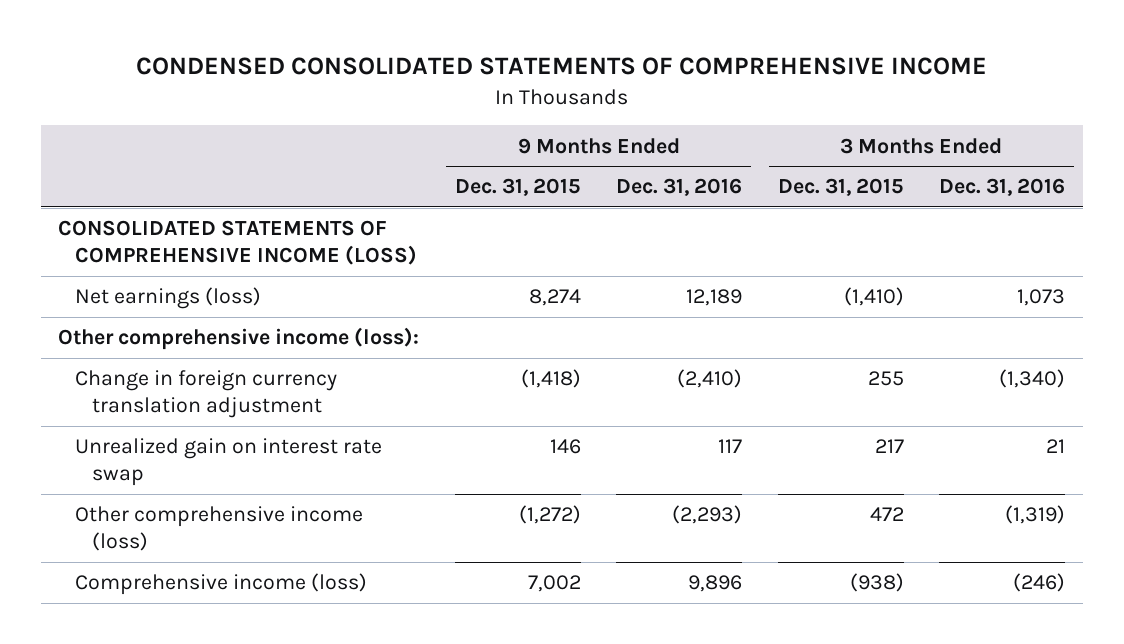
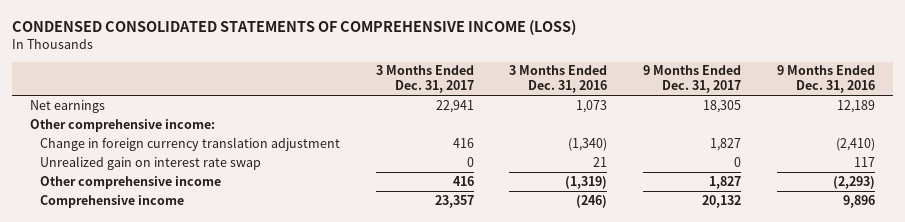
- CONDENSED CONSOLIDATED STATEMENTS OF COMPREHENSIVE INCOME
+ CONDENSED CONSOLIDATED STATEMENTS OF COMPREHENSIVE INCOME (LOSS)
- | 9 Months Ended Dec. 31, 2015 | 9 Months Ended Dec. 31, 2016 | 3 Months Ended Dec. 31, 2015 | 3 Months Ended Dec. 31, 2016
+ | 3 Months Ended Dec. 31, 2017 | 3 Months Ended Dec. 31, 2016 | 9 Months Ended Dec. 31, 2017 | 9 Months Ended Dec. 31, 2016
- CONSOLIDATED STATEMENTS OF COMPREHENSIVE INCOME (LOSS)
- Net earnings (loss) | 8,274 | 12,189 | (1,410) | 1,073
- Other comprehensive income (loss):
+ Net earnings | 22,941 | 1,073 | 18,305 | 12,189
+ Other comprehensive income:
- Other comprehensive income (loss) | (1,272) | (2,293) | 472 | (1,319)
- Comprehensive income (loss) | 7,002 | 9,896 | (938) | (246)
+ Other comprehensive income | 416 | (1,319) | 1,827 | (2,293)
+ Comprehensive income | 23,357 | (246) | 20,132 | 9,896

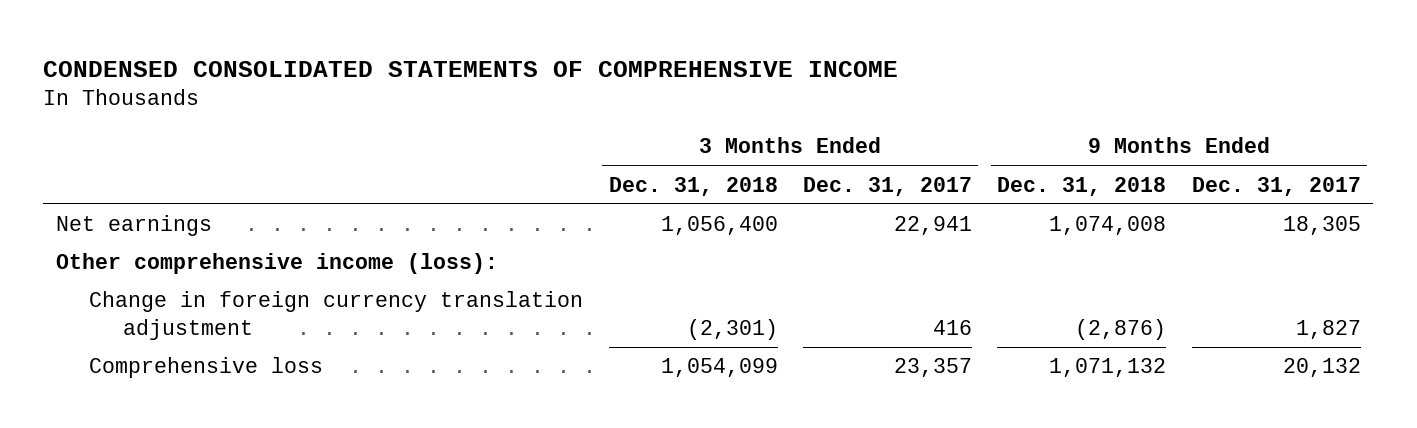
- CONDENSED CONSOLIDATED STATEMENTS OF COMPREHENSIVE INCOME (LOSS)
+ CONDENSED CONSOLIDATED STATEMENTS OF COMPREHENSIVE INCOME
- | 3 Months Ended Dec. 31, 2017 | 3 Months Ended Dec. 31, 2016 | 9 Months Ended Dec. 31, 2017 | 9 Months Ended Dec. 31, 2016
+ | 3 Months Ended Dec. 31, 2018 | 3 Months Ended Dec. 31, 2017 | 9 Months Ended Dec. 31, 2018 | 9 Months Ended Dec. 31, 2017
- Other comprehensive income:
+ Other comprehensive income (loss):
- Unrealized gain on interest rate swap | 0 | 21 | 0 | 117
- Other comprehensive income | 416 | (1,319) | 1,827 | (2,293)
- Comprehensive income | 23,357 | (246) | 20,132 | 9,896
+ Comprehensive loss | 1,054,099 | 23,357 | 1,071,132 | 20,132

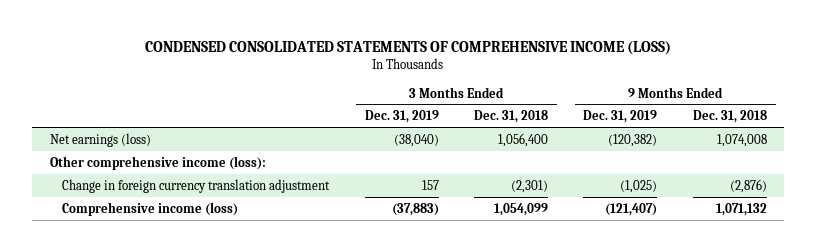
- CONDENSED CONSOLIDATED STATEMENTS OF COMPREHENSIVE INCOME
+ CONDENSED CONSOLIDATED STATEMENTS OF COMPREHENSIVE INCOME (LOSS)
- | 3 Months Ended Dec. 31, 2018 | 3 Months Ended Dec. 31, 2017 | 9 Months Ended Dec. 31, 2018 | 9 Months Ended Dec. 31, 2017
+ | 3 Months Ended Dec. 31, 2019 | 3 Months Ended Dec. 31, 2018 | 9 Months Ended Dec. 31, 2019 | 9 Months Ended Dec. 31, 2018
- Net earnings | 1,056,400 | 22,941 | 1,074,008 | 18,305
+ Net earnings (loss) | (38,040) | 1,056,400 | (120,382) | 1,074,008
- Comprehensive loss | 1,054,099 | 23,357 | 1,071,132 | 20,132
+ Comprehensive income (loss) | (37,883) | 1,054,099 | (121,407) | 1,071,132

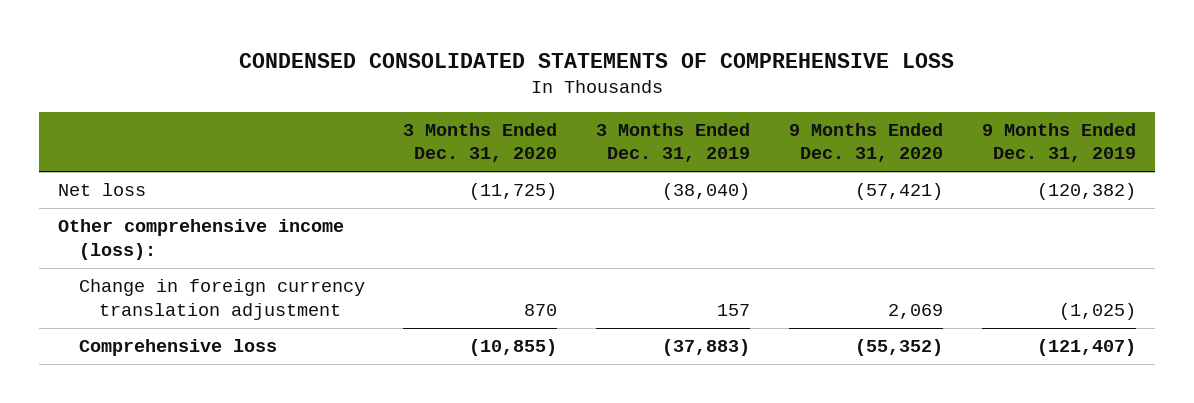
- CONDENSED CONSOLIDATED STATEMENTS OF COMPREHENSIVE INCOME (LOSS)
+ CONDENSED CONSOLIDATED STATEMENTS OF COMPREHENSIVE LOSS
- | 3 Months Ended Dec. 31, 2019 | 3 Months Ended Dec. 31, 2018 | 9 Months Ended Dec. 31, 2019 | 9 Months Ended Dec. 31, 2018
+ | 3 Months Ended Dec. 31, 2020 | 3 Months Ended Dec. 31, 2019 | 9 Months Ended Dec. 31, 2020 | 9 Months Ended Dec. 31, 2019
- Net earnings (loss) | (38,040) | 1,056,400 | (120,382) | 1,074,008
+ Net loss | (11,725) | (38,040) | (57,421) | (120,382)
- Comprehensive income (loss) | (37,883) | 1,054,099 | (121,407) | 1,071,132
+ Comprehensive loss | (10,855) | (37,883) | (55,352) | (121,407)

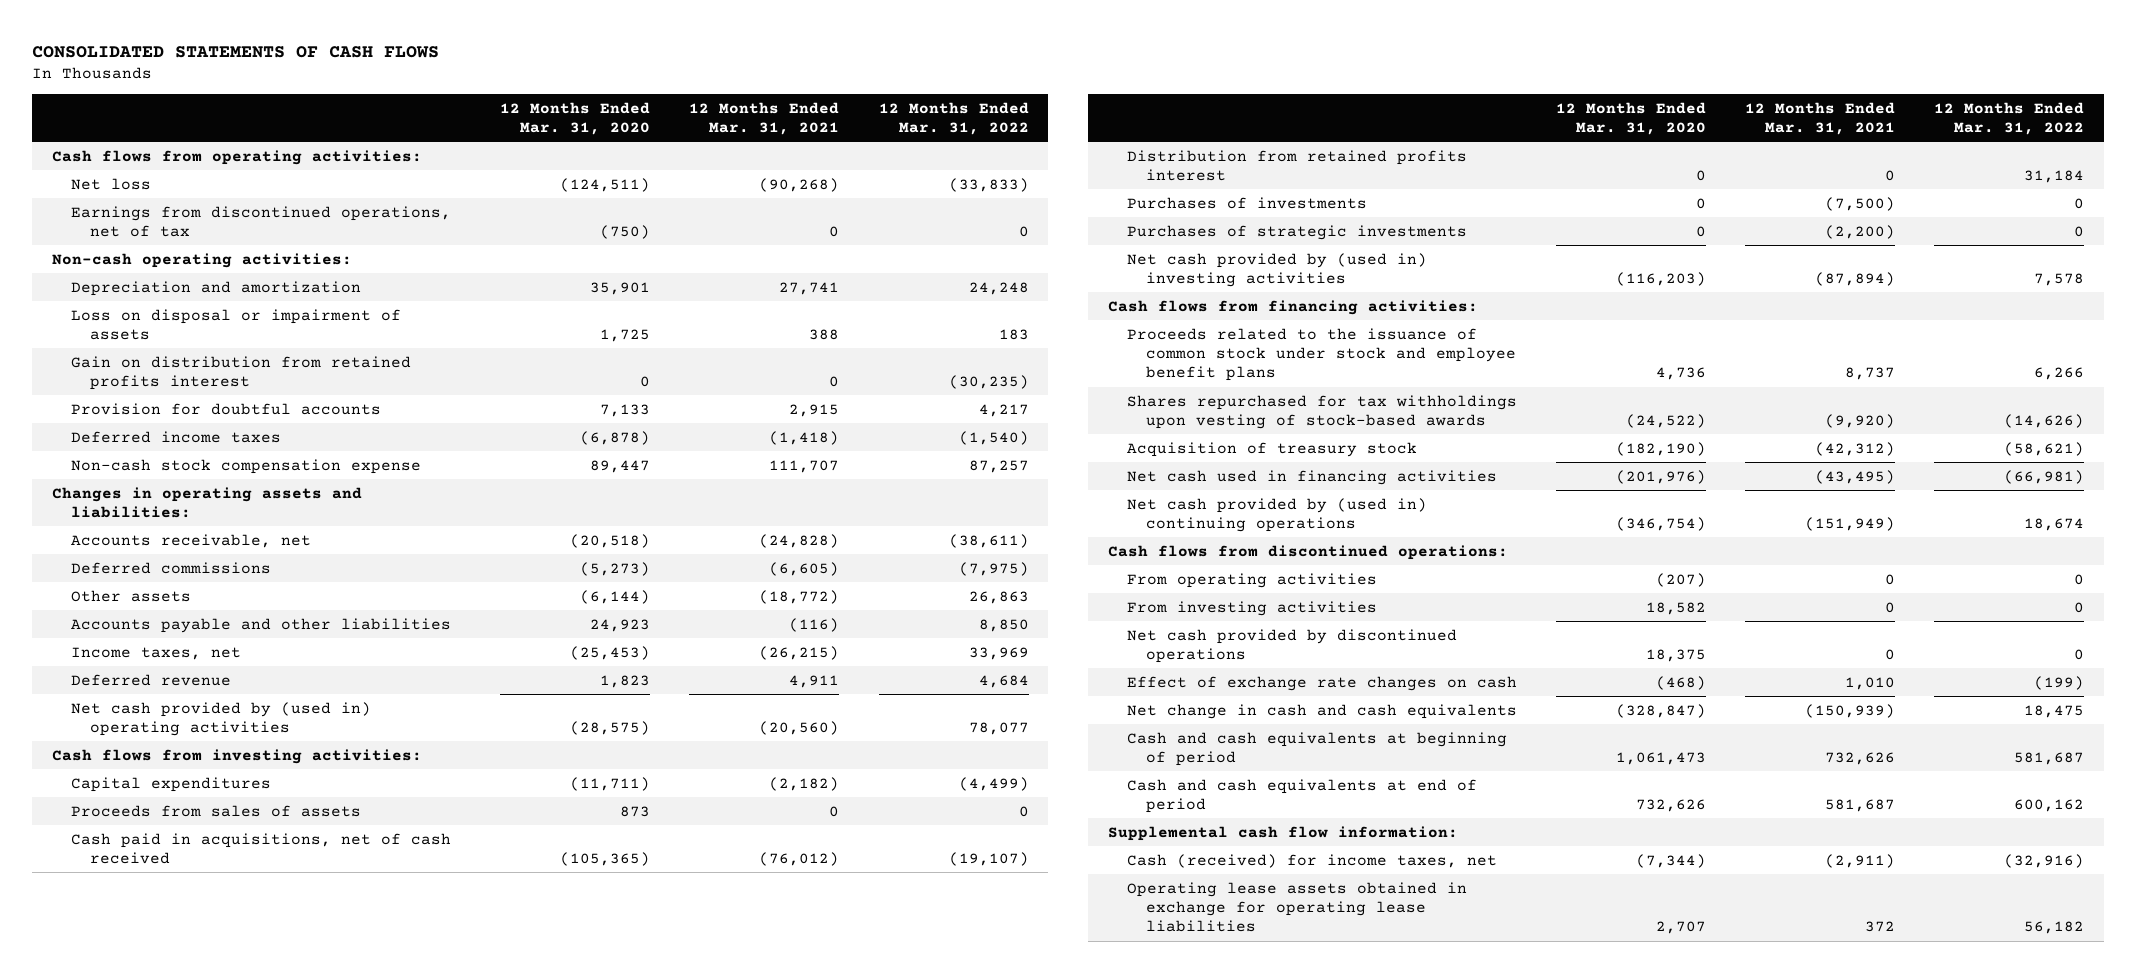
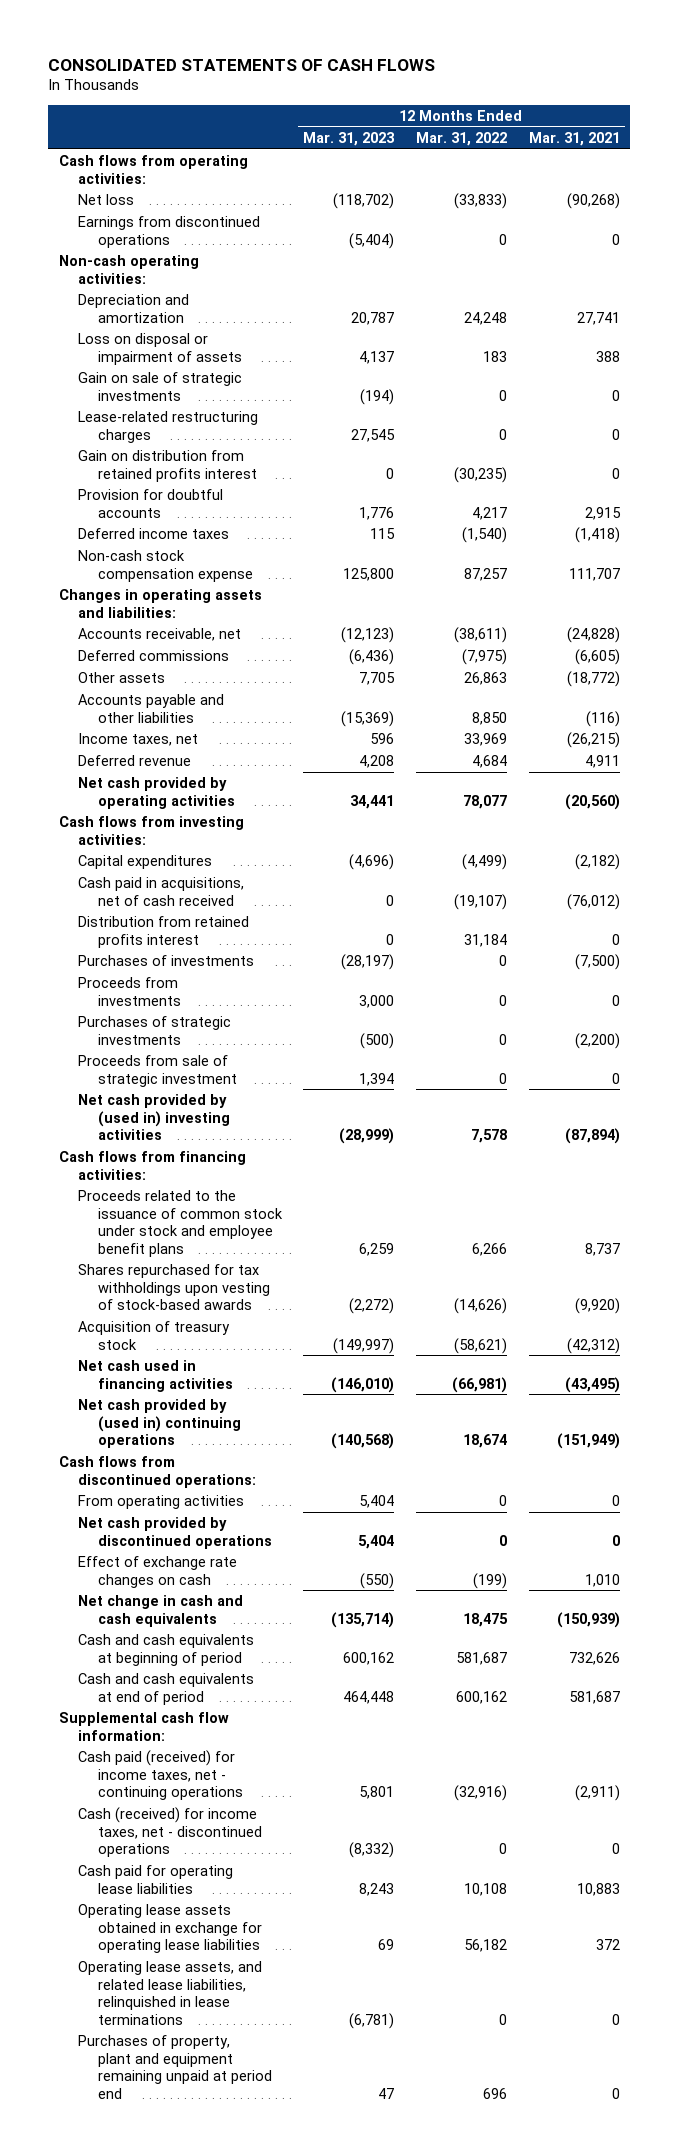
- | 12 Months Ended Mar. 31, 2020 | 12 Months Ended Mar. 31, 2021 | 12 Months Ended Mar. 31, 2022
+ | 12 Months Ended Mar. 31, 2023 | 12 Months Ended Mar. 31, 2022 | 12 Months Ended Mar. 31, 2021
- Earnings from discontinued operations, net of tax | (750) | 0 | 0
+ Earnings from discontinued operations | (5,404) | 0 | 0
+ Gain on sale of strategic investments | (194) | 0 | 0
+ Lease-related restructuring charges | 27,545 | 0 | 0
- Net cash provided by (used in) operating activities | (28,575) | (20,560) | 78,077
+ Net cash provided by operating activities | 34,441 | 78,077 | (20,560)
- Proceeds from sales of assets | 873 | 0 | 0
+ Proceeds from investments | 3,000 | 0 | 0
+ Proceeds from sale of strategic investment | 1,394 | 0 | 0
- From investing activities | 18,582 | 0 | 0
- Cash (received) for income taxes, net | (7,344) | (2,911) | (32,916)
+ Cash paid (received) for income taxes, net - continuing operations | 5,801 | (32,916) | (2,911)
+ Cash (received) for income taxes, net - discontinued operations | (8,332) | 0 | 0
+ Cash paid for operating lease liabilities | 8,243 | 10,108 | 10,883
+ Operating lease assets, and related lease liabilities, relinquished in lease terminations | (6,781) | 0 | 0
+ Purchases of property, plant and equipment remaining unpaid at period end | 47 | 696 | 0

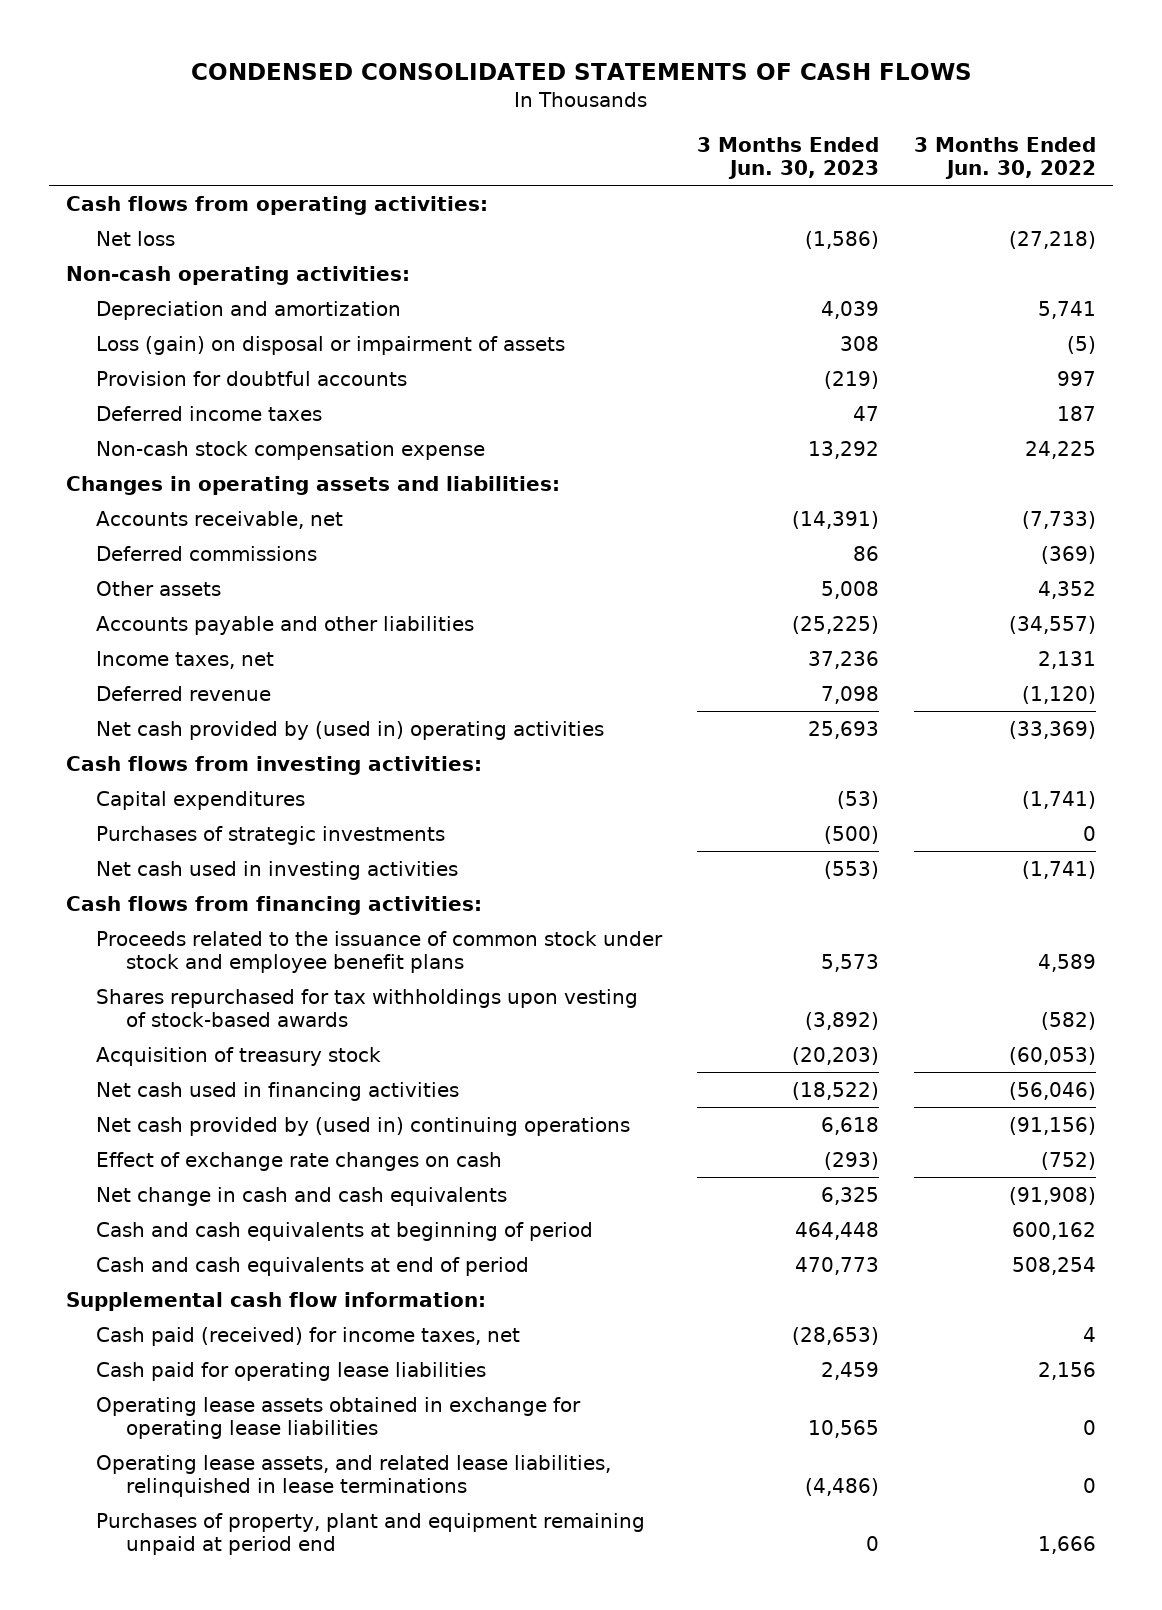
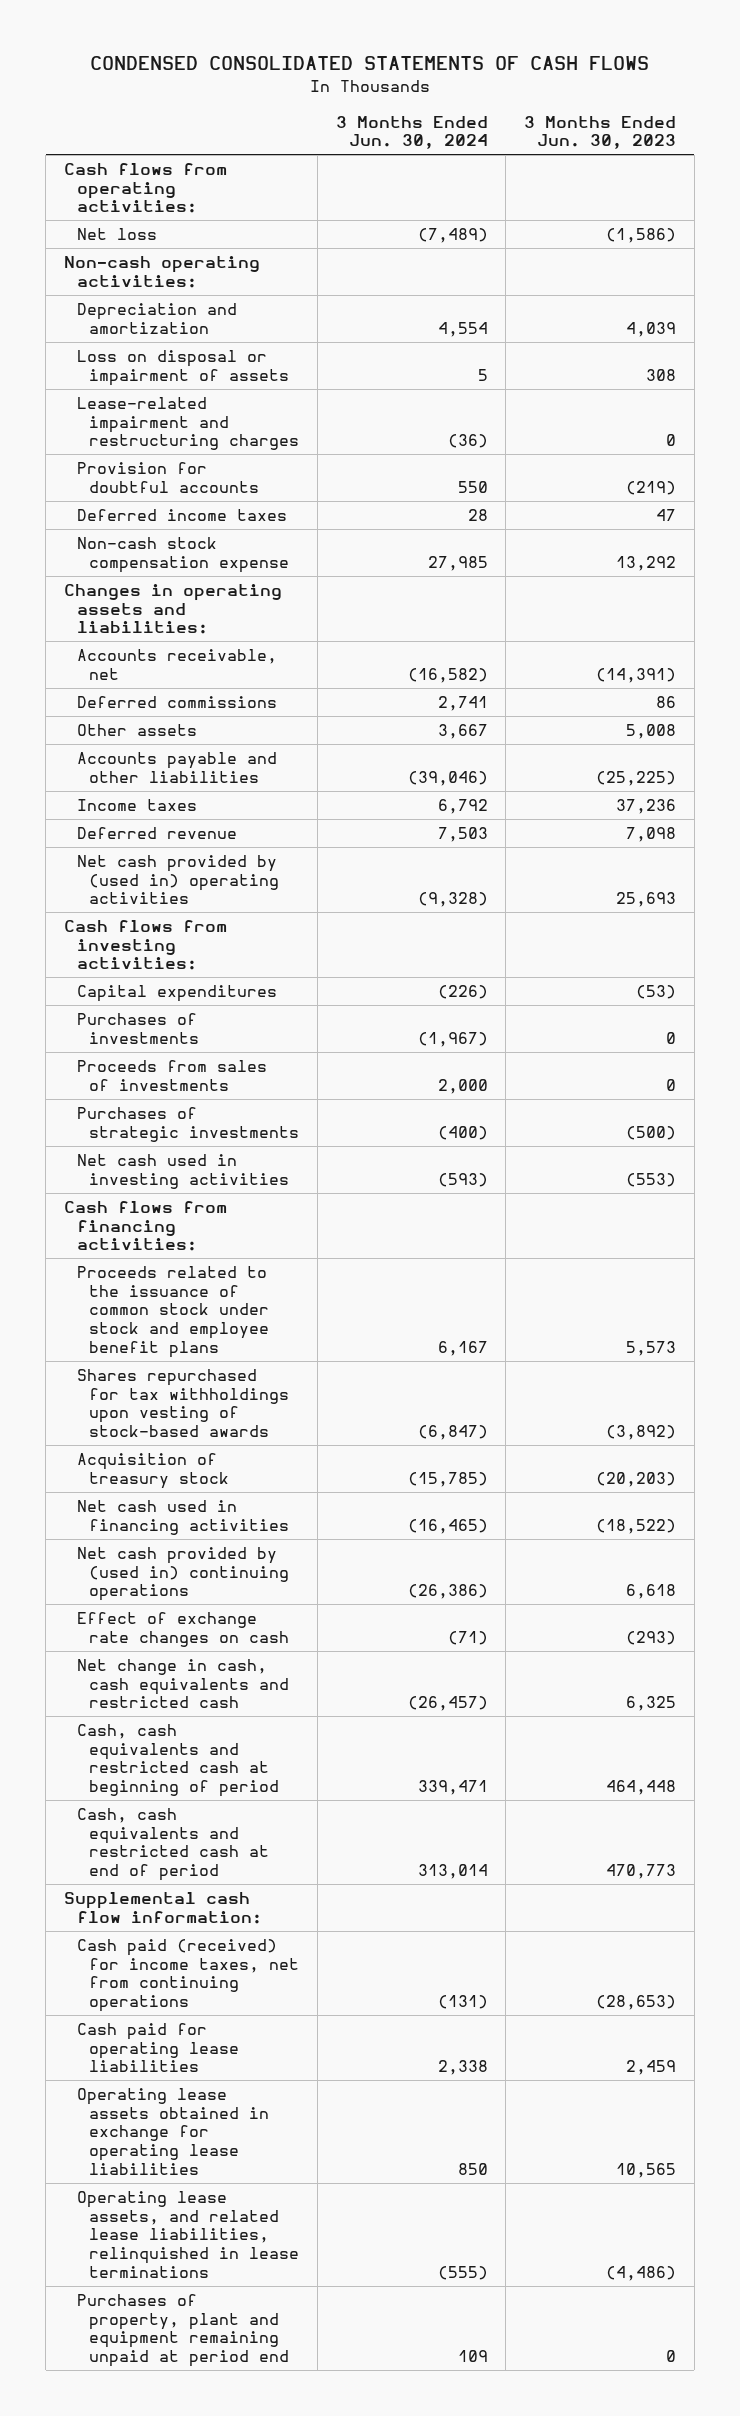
- | 3 Months Ended Jun. 30, 2023 | 3 Months Ended Jun. 30, 2022
+ | 3 Months Ended Jun. 30, 2024 | 3 Months Ended Jun. 30, 2023
- Loss (gain) on disposal or impairment of assets | 308 | (5)
+ Loss on disposal or impairment of assets | 5 | 308
+ Lease-related impairment and restructuring charges | (36) | 0
- Income taxes, net | 37,236 | 2,131
+ Income taxes | 6,792 | 37,236
+ Purchases of investments | (1,967) | 0
+ Proceeds from sales of investments | 2,000 | 0
- Net change in cash and cash equivalents | 6,325 | (91,908)
- Cash and cash equivalents at beginning of period | 464,448 | 600,162
- Cash and cash equivalents at end of period | 470,773 | 508,254
+ Net change in cash, cash equivalents and restricted cash | (26,457) | 6,325
+ Cash, cash equivalents and restricted cash at beginning of period | 339,471 | 464,448
+ Cash, cash equivalents and restricted cash at end of period | 313,014 | 470,773
- Cash paid (received) for income taxes, net | (28,653) | 4
+ Cash paid (received) for income taxes, net from continuing operations | (131) | (28,653)

